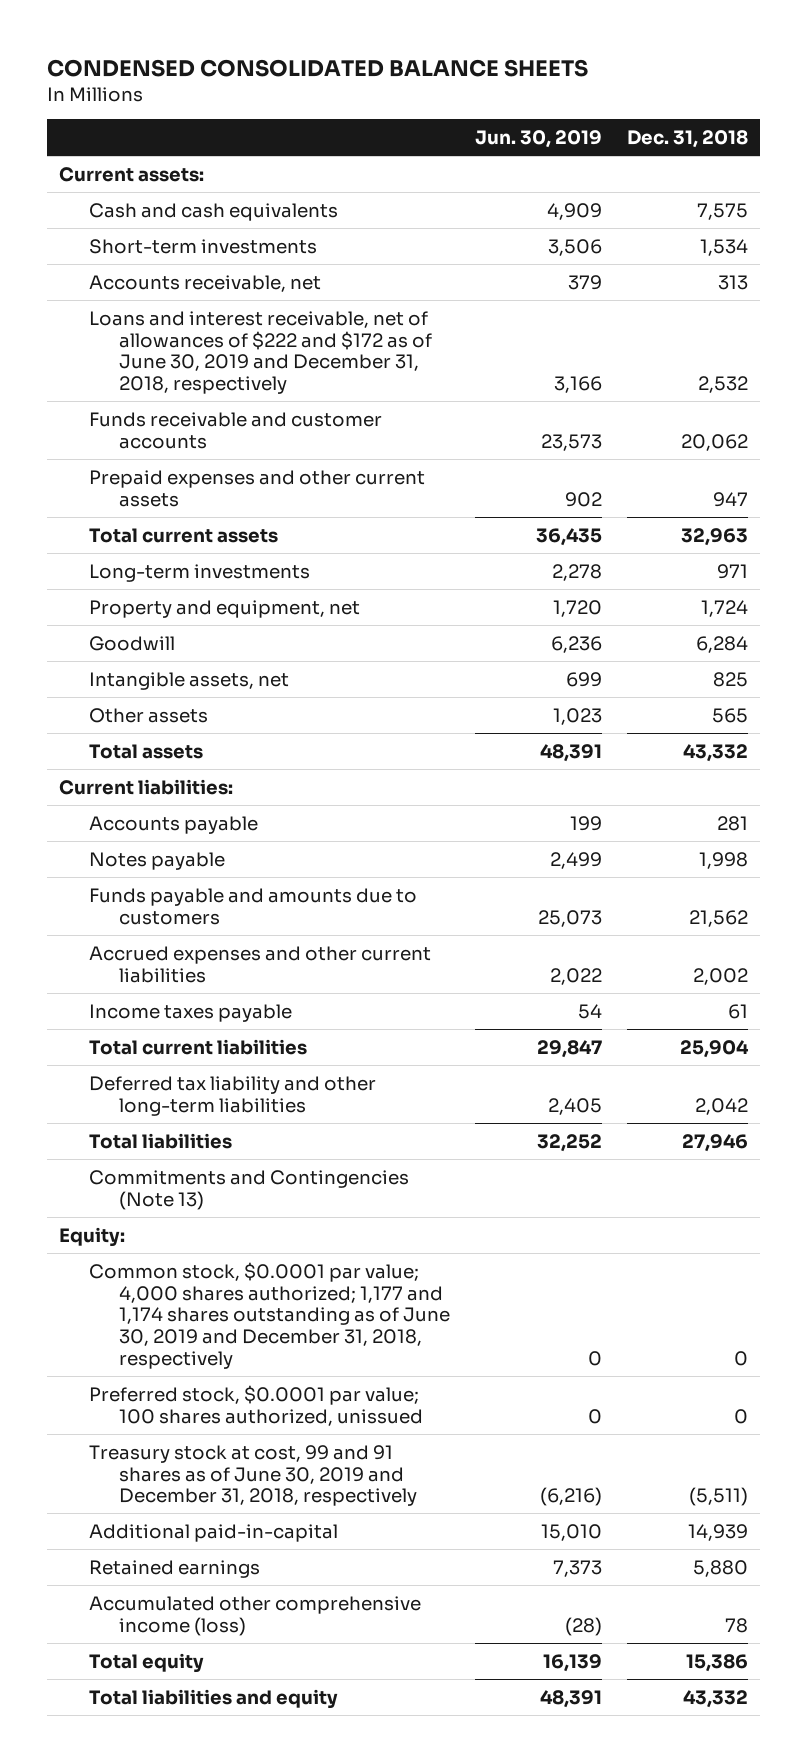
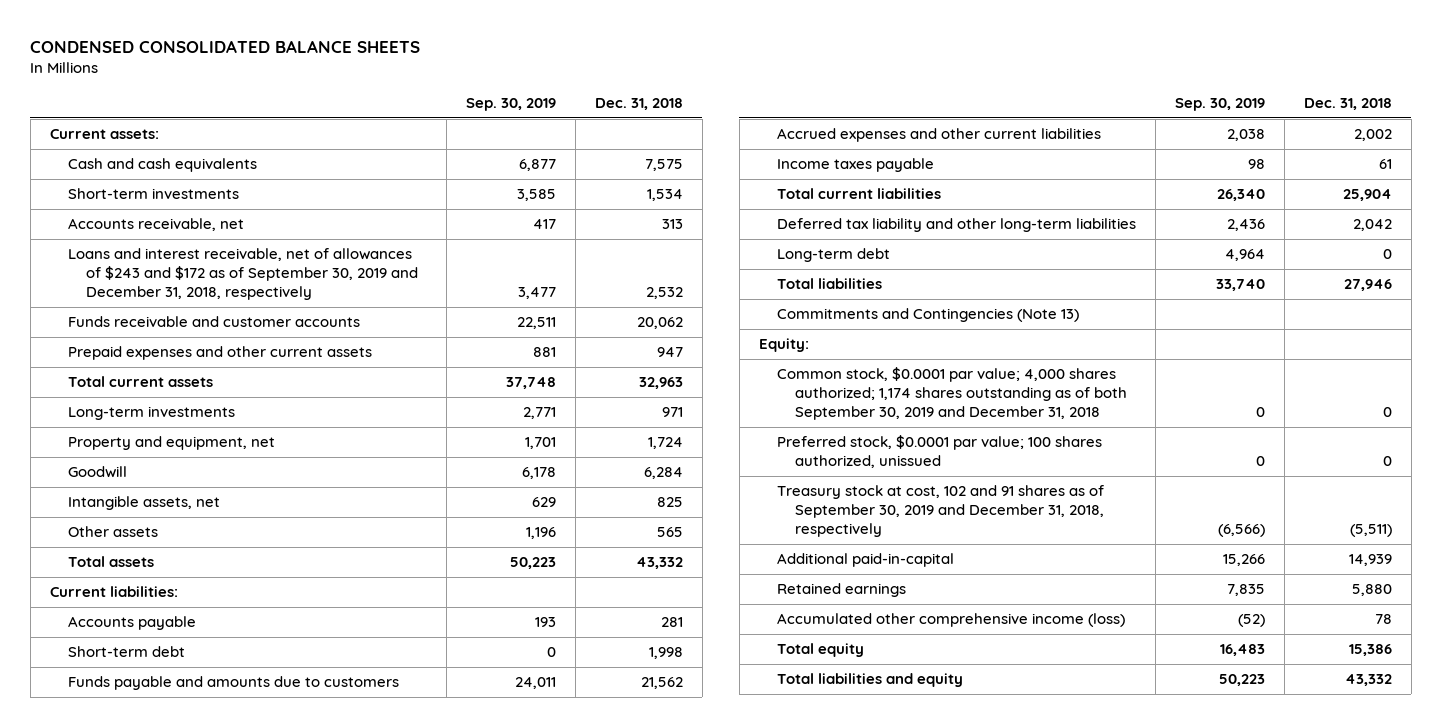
- | Jun. 30, 2019 | Dec. 31, 2018
+ | Sep. 30, 2019 | Dec. 31, 2018
- Loans and interest receivable, net of allowances of $222 and $172 as of June 30, 2019 and December 31, 2018, respectively | 3,166 | 2,532
+ Loans and interest receivable, net of allowances of $243 and $172 as of September 30, 2019 and December 31, 2018, respectively | 3,477 | 2,532
- Notes payable | 2,499 | 1,998
+ Short-term debt | 0 | 1,998
+ Long-term debt | 4,964 | 0
- Common stock, $0.0001 par value; 4,000 shares authorized; 1,177 and 1,174 shares outstanding as of June 30, 2019 and December 31, 2018, respectively | 0 | 0
+ Common stock, $0.0001 par value; 4,000 shares authorized; 1,174 shares outstanding as of both September 30, 2019 and December 31, 2018 | 0 | 0
- Treasury stock at cost, 99 and 91 shares as of June 30, 2019 and December 31, 2018, respectively | (6,216) | (5,511)
+ Treasury stock at cost, 102 and 91 shares as of September 30, 2019 and December 31, 2018, respectively | (6,566) | (5,511)

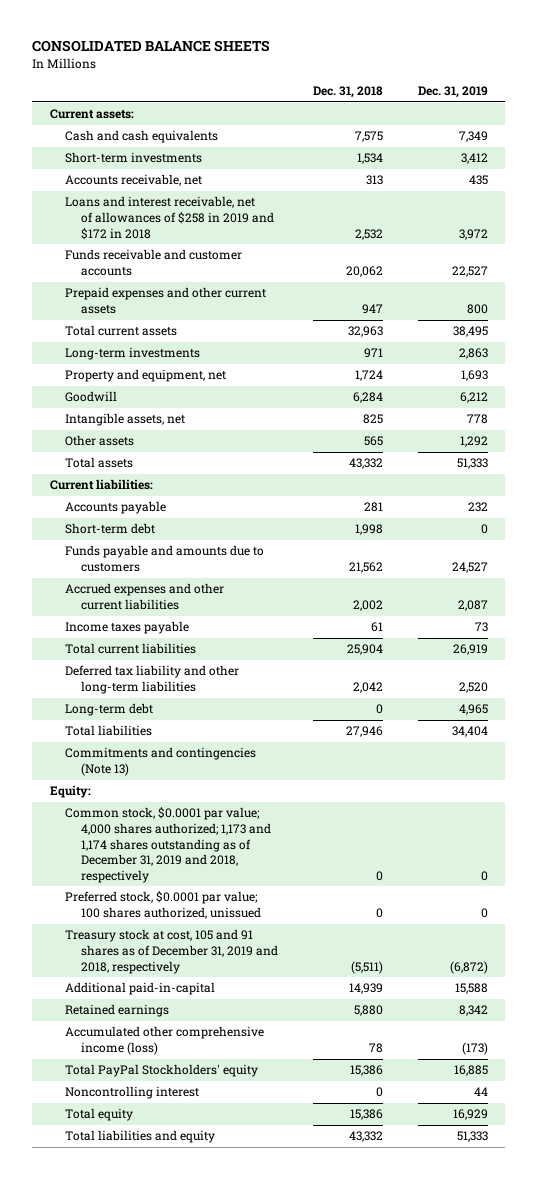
- CONDENSED CONSOLIDATED BALANCE SHEETS
+ CONSOLIDATED BALANCE SHEETS
- | Sep. 30, 2019 | Dec. 31, 2018
+ | Dec. 31, 2018 | Dec. 31, 2019
- Loans and interest receivable, net of allowances of $243 and $172 as of September 30, 2019 and December 31, 2018, respectively | 3,477 | 2,532
+ Loans and interest receivable, net of allowances of $258 in 2019 and $172 in 2018 | 2,532 | 3,972
- Commitments and Contingencies (Note 13)
+ Commitments and contingencies (Note 13)
- Common stock, $0.0001 par value; 4,000 shares authorized; 1,174 shares outstanding as of both September 30, 2019 and December 31, 2018 | 0 | 0
+ Common stock, $0.0001 par value; 4,000 shares authorized; 1,173 and 1,174 shares outstanding as of December 31, 2019 and 2018, respectively | 0 | 0
- Treasury stock at cost, 102 and 91 shares as of September 30, 2019 and December 31, 2018, respectively | (6,566) | (5,511)
+ Treasury stock at cost, 105 and 91 shares as of December 31, 2019 and 2018, respectively | (5,511) | (6,872)
+ Total PayPal Stockholders' equity | 15,386 | 16,885
+ Noncontrolling interest | 0 | 44

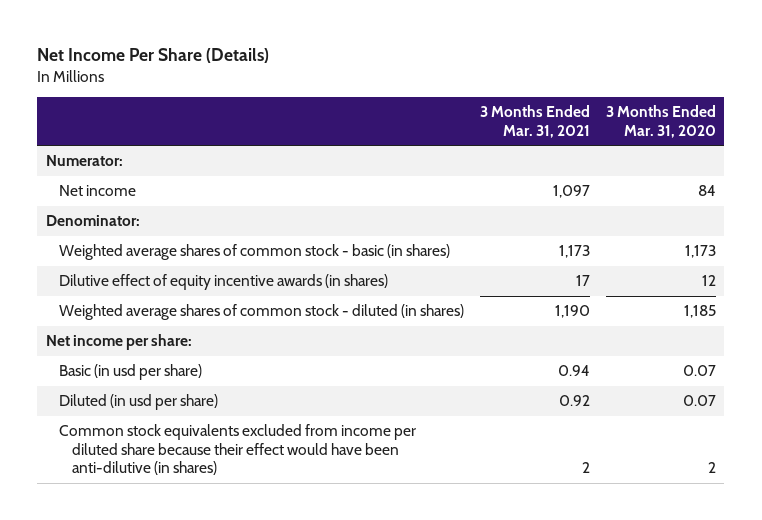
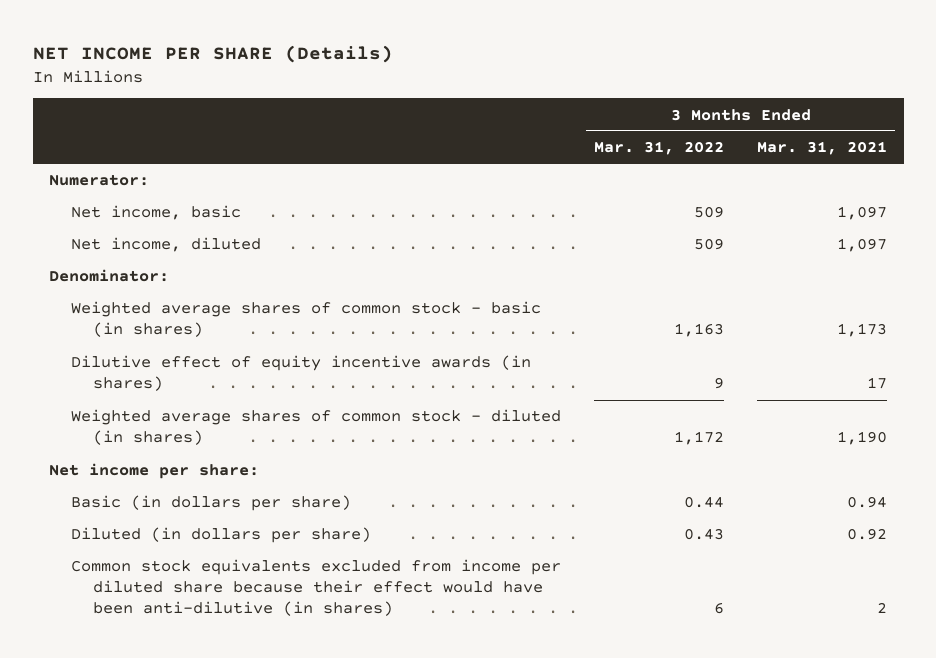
- Net Income Per Share (Details)
+ NET INCOME PER SHARE (Details)
- | 3 Months Ended Mar. 31, 2021 | 3 Months Ended Mar. 31, 2020
+ | 3 Months Ended Mar. 31, 2022 | 3 Months Ended Mar. 31, 2021
- Net income | 1,097 | 84
+ Net income, basic | 509 | 1,097
+ Net income, diluted | 509 | 1,097
- Basic (in usd per share) | 0.94 | 0.07
- Diluted (in usd per share) | 0.92 | 0.07
+ Basic (in dollars per share) | 0.44 | 0.94
+ Diluted (in dollars per share) | 0.43 | 0.92

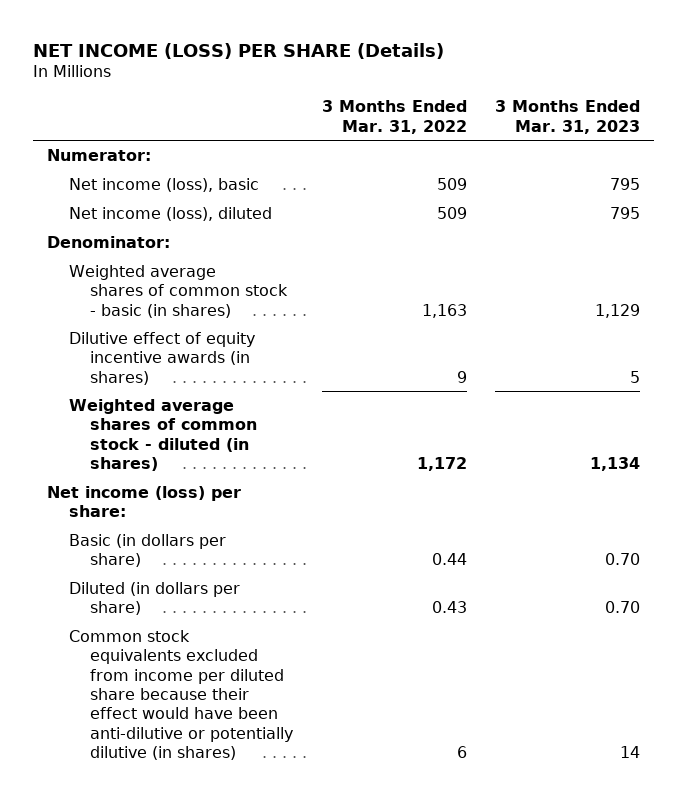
- NET INCOME PER SHARE (Details)
+ NET INCOME (LOSS) PER SHARE (Details)
- | 3 Months Ended Mar. 31, 2022 | 3 Months Ended Mar. 31, 2021
+ | 3 Months Ended Mar. 31, 2022 | 3 Months Ended Mar. 31, 2023
- Net income, basic | 509 | 1,097
- Net income, diluted | 509 | 1,097
+ Net income (loss), basic | 509 | 795
+ Net income (loss), diluted | 509 | 795
- Net income per share:
+ Net income (loss) per share:
- Common stock equivalents excluded from income per diluted share because their effect would have been anti-dilutive (in shares) | 6 | 2
+ Common stock equivalents excluded from income per diluted share because their effect would have been anti-dilutive or potentially dilutive (in shares) | 6 | 14

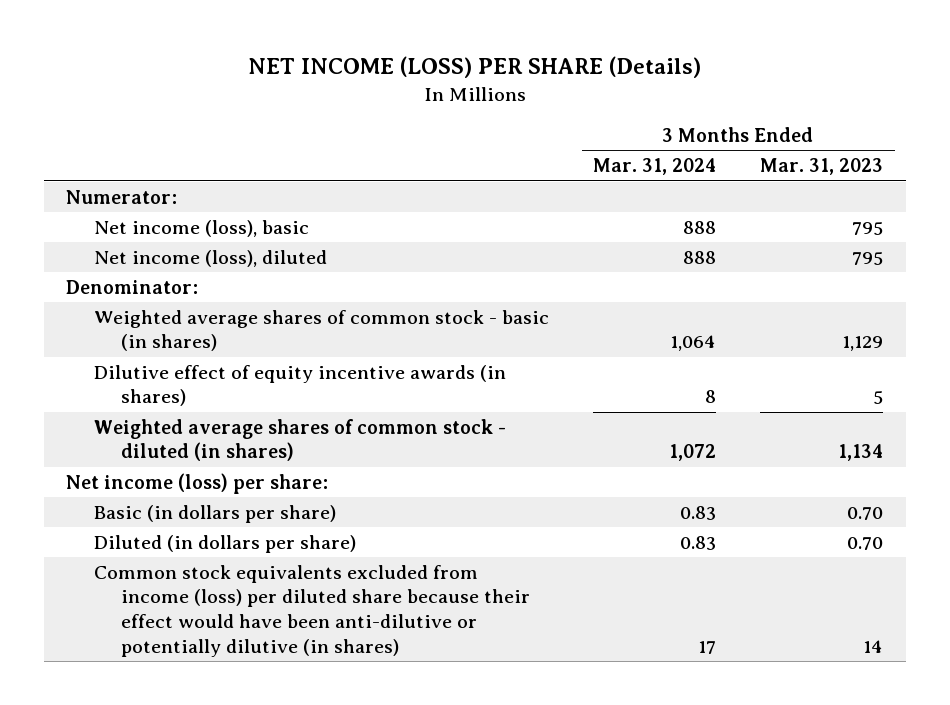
- | 3 Months Ended Mar. 31, 2022 | 3 Months Ended Mar. 31, 2023
+ | 3 Months Ended Mar. 31, 2024 | 3 Months Ended Mar. 31, 2023
- Common stock equivalents excluded from income per diluted share because their effect would have been anti-dilutive or potentially dilutive (in shares) | 6 | 14
+ Common stock equivalents excluded from income (loss) per diluted share because their effect would have been anti-dilutive or potentially dilutive (in shares) | 17 | 14

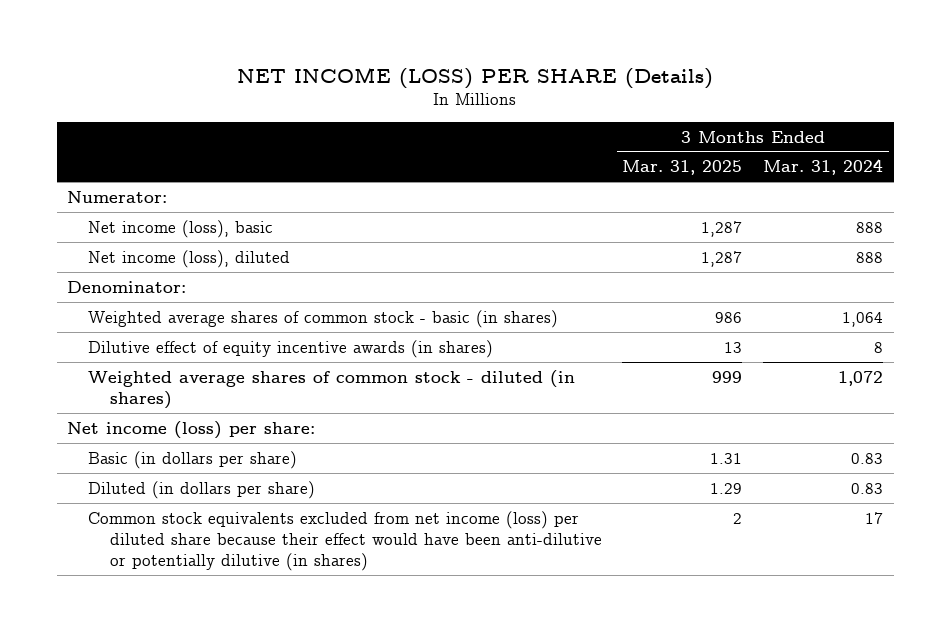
- | 3 Months Ended Mar. 31, 2024 | 3 Months Ended Mar. 31, 2023
+ | 3 Months Ended Mar. 31, 2025 | 3 Months Ended Mar. 31, 2024
- Common stock equivalents excluded from income (loss) per diluted share because their effect would have been anti-dilutive or potentially dilutive (in shares) | 17 | 14
+ Common stock equivalents excluded from net income (loss) per diluted share because their effect would have been anti-dilutive or potentially dilutive (in shares) | 2 | 17

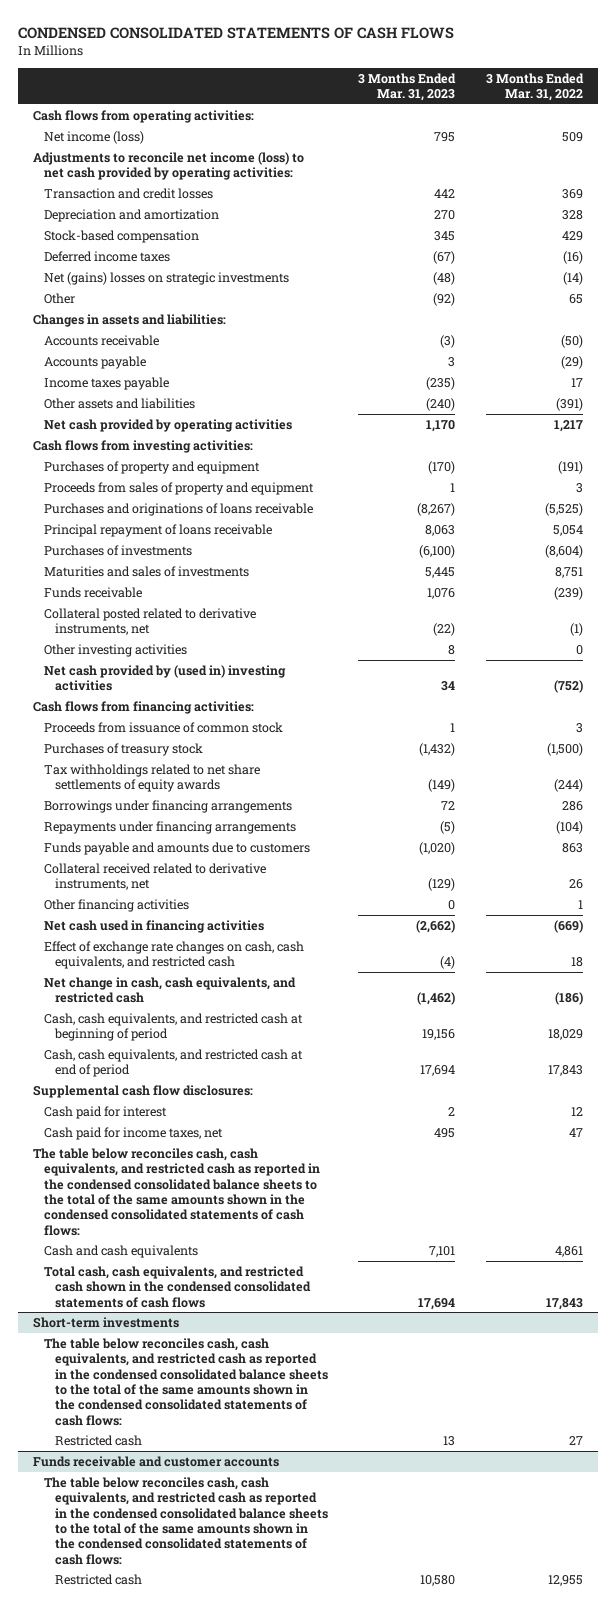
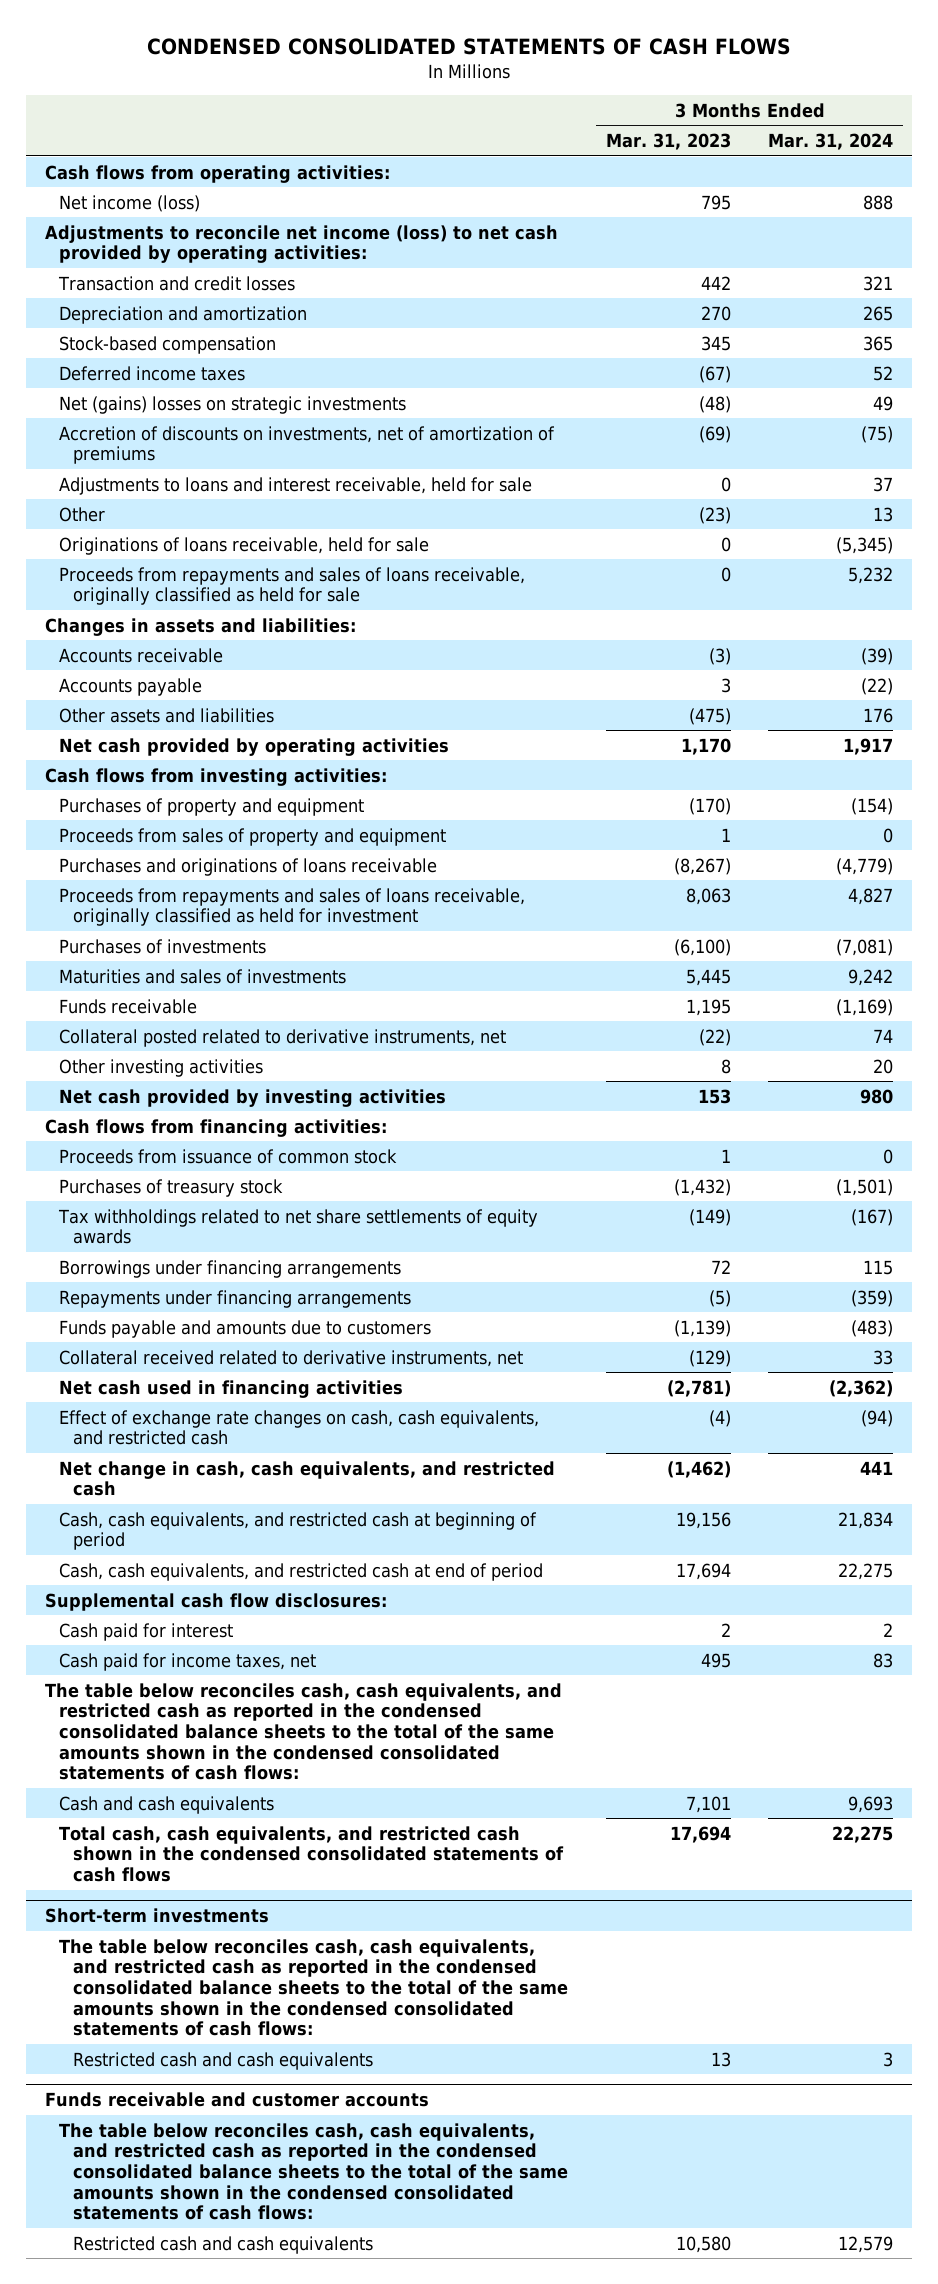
- | 3 Months Ended Mar. 31, 2023 | 3 Months Ended Mar. 31, 2022
+ | 3 Months Ended Mar. 31, 2023 | 3 Months Ended Mar. 31, 2024
- Other | (92) | 65
+ Accretion of discounts on investments, net of amortization of premiums | (69) | (75)
+ Adjustments to loans and interest receivable, held for sale | 0 | 37
+ Other | (23) | 13
+ Originations of loans receivable, held for sale | 0 | (5,345)
+ Proceeds from repayments and sales of loans receivable, originally classified as held for sale | 0 | 5,232
- Income taxes payable | (235) | 17
- Other assets and liabilities | (240) | (391)
+ Other assets and liabilities | (475) | 176
- Principal repayment of loans receivable | 8,063 | 5,054
+ Proceeds from repayments and sales of loans receivable, originally classified as held for investment | 8,063 | 4,827
- Funds receivable | 1,076 | (239)
+ Funds receivable | 1,195 | (1,169)
- Net cash provided by (used in) investing activities | 34 | (752)
+ Net cash provided by investing activities | 153 | 980
- Funds payable and amounts due to customers | (1,020) | 863
+ Funds payable and amounts due to customers | (1,139) | (483)
- Other financing activities | 0 | 1
- Net cash used in financing activities | (2,662) | (669)
+ Net cash used in financing activities | (2,781) | (2,362)
@ Short-term investments
- Restricted cash | 13 | 27
+ Restricted cash and cash equivalents | 13 | 3
@ Funds receivable and customer accounts
- Restricted cash | 10,580 | 12,955
+ Restricted cash and cash equivalents | 10,580 | 12,579

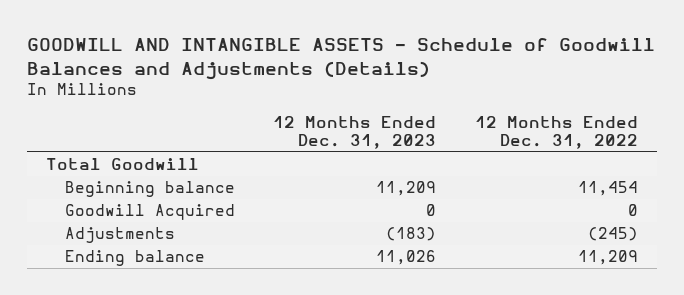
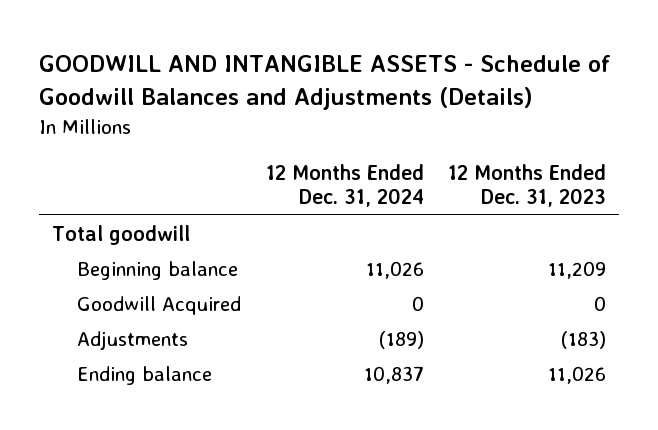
- | 12 Months Ended Dec. 31, 2023 | 12 Months Ended Dec. 31, 2022
+ | 12 Months Ended Dec. 31, 2024 | 12 Months Ended Dec. 31, 2023
- Total Goodwill
+ Total goodwill

